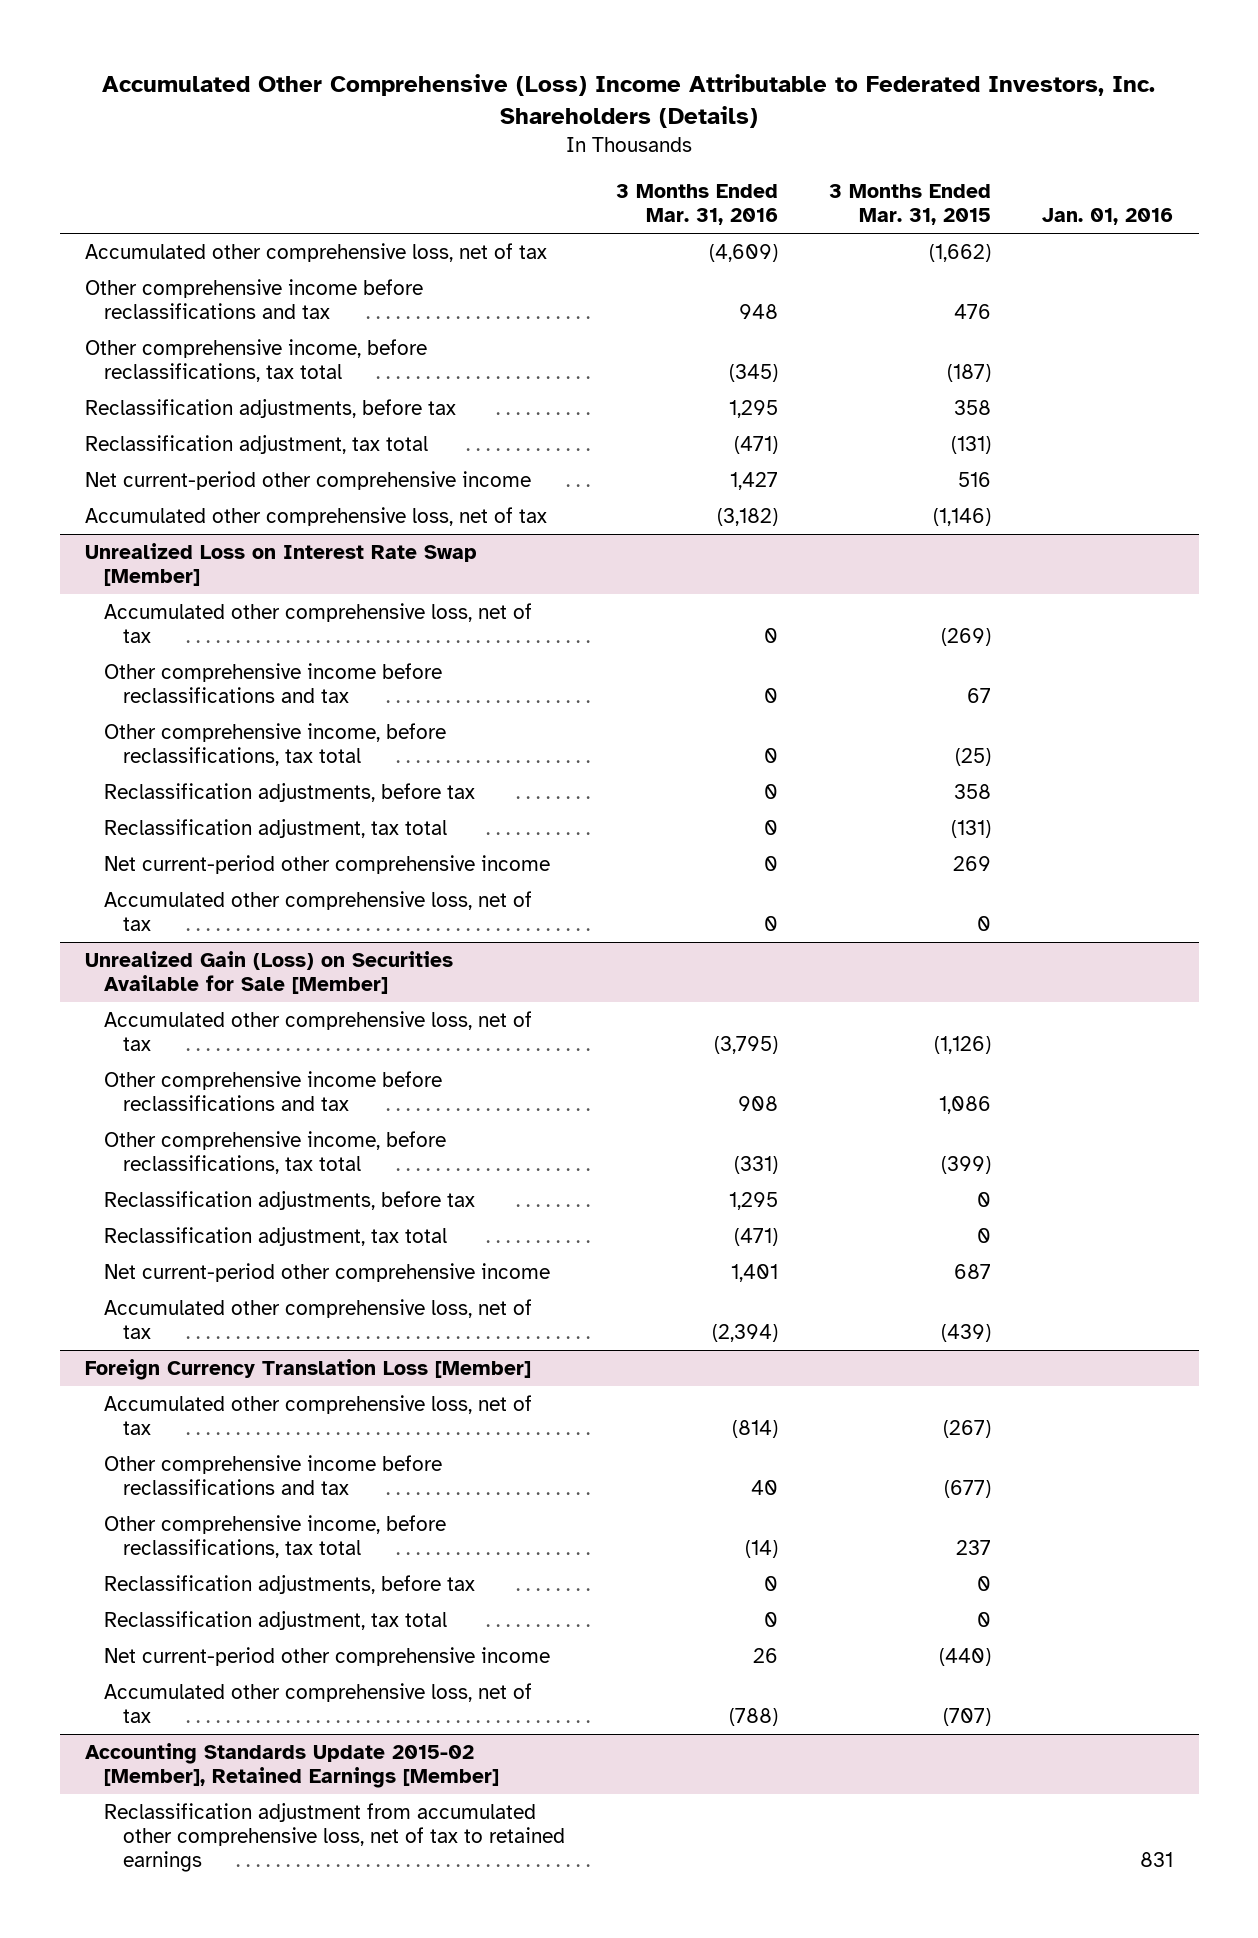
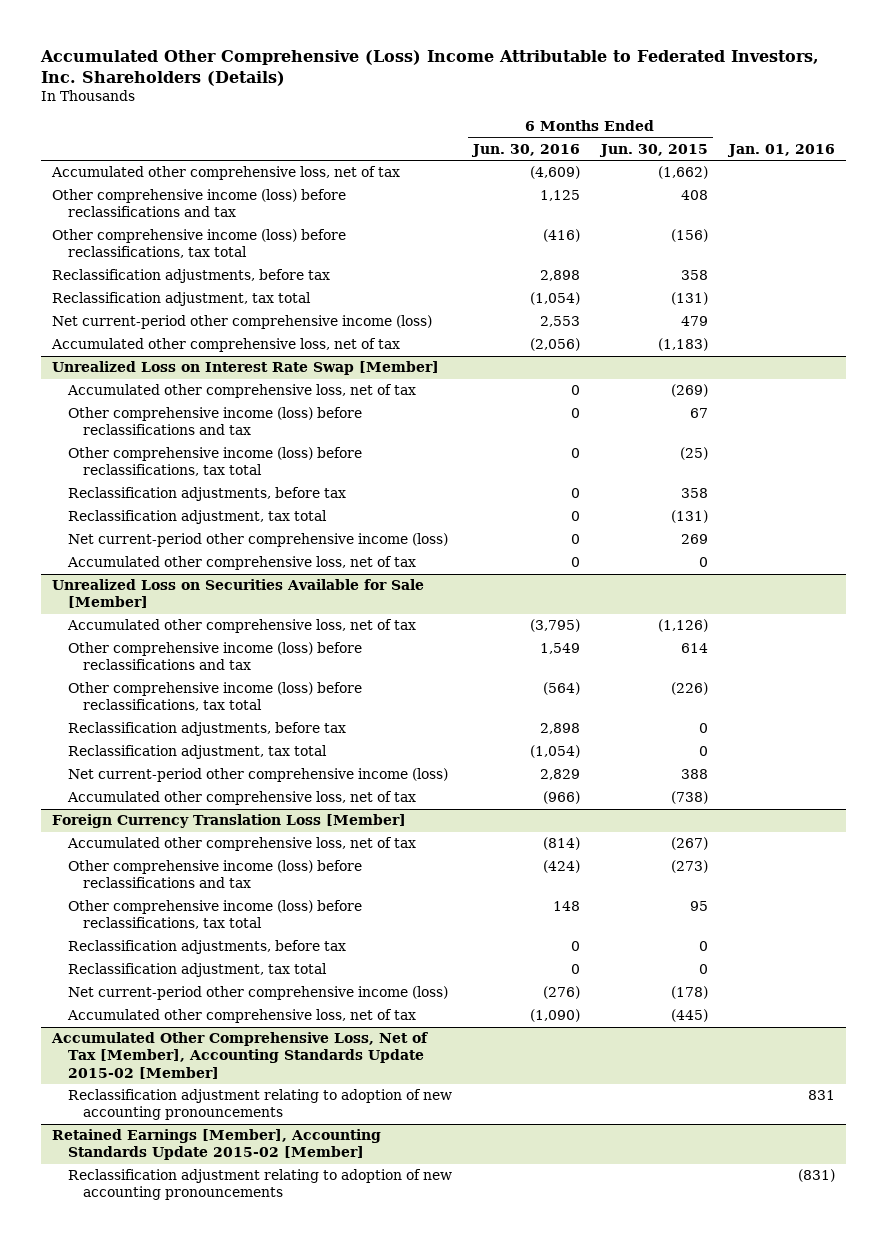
- | 3 Months Ended Mar. 31, 2016 | 3 Months Ended Mar. 31, 2015 | Jan. 01, 2016
+ | 6 Months Ended Jun. 30, 2016 | 6 Months Ended Jun. 30, 2015 | Jan. 01, 2016
- Other comprehensive income before reclassifications and tax | 948 | 476 |
- Other comprehensive income, before reclassifications, tax total | (345) | (187) |
+ Other comprehensive income (loss) before reclassifications and tax | 1,125 | 408 |
+ Other comprehensive income (loss) before reclassifications, tax total | (416) | (156) |
- Net current-period other comprehensive income | 1,427 | 516 |
+ Net current-period other comprehensive income (loss) | 2,553 | 479 |
@ Unrealized Loss on Interest Rate Swap [Member]
- Other comprehensive income before reclassifications and tax | 0 | 67 |
- Other comprehensive income, before reclassifications, tax total | 0 | (25) |
+ Other comprehensive income (loss) before reclassifications and tax | 0 | 67 |
+ Other comprehensive income (loss) before reclassifications, tax total | 0 | (25) |
- Net current-period other comprehensive income | 0 | 269 |
+ Net current-period other comprehensive income (loss) | 0 | 269 |
- Unrealized Gain (Loss) on Securities Available for Sale [Member]
+ Unrealized Loss on Securities Available for Sale [Member]
- Other comprehensive income before reclassifications and tax | 908 | 1,086 |
- Other comprehensive income, before reclassifications, tax total | (331) | (399) |
+ Other comprehensive income (loss) before reclassifications and tax | 1,549 | 614 |
+ Other comprehensive income (loss) before reclassifications, tax total | (564) | (226) |
- Net current-period other comprehensive income | 1,401 | 687 |
+ Net current-period other comprehensive income (loss) | 2,829 | 388 |
@ Foreign Currency Translation Loss [Member]
- Other comprehensive income before reclassifications and tax | 40 | (677) |
- Other comprehensive income, before reclassifications, tax total | (14) | 237 |
+ Other comprehensive income (loss) before reclassifications and tax | (424) | (273) |
+ Other comprehensive income (loss) before reclassifications, tax total | 148 | 95 |
- Net current-period other comprehensive income | 26 | (440) |
+ Net current-period other comprehensive income (loss) | (276) | (178) |
- Accounting Standards Update 2015-02 [Member], Retained Earnings [Member]
- Reclassification adjustment from accumulated other comprehensive loss, net of tax to retained earnings | | | 831
+ Accumulated Other Comprehensive Loss, Net of Tax [Member], Accounting Standards Update 2015-02 [Member]
+ Reclassification adjustment relating to adoption of new accounting pronouncements | | | 831
+ Retained Earnings [Member], Accounting Standards Update 2015-02 [Member]
+ Reclassification adjustment relating to adoption of new accounting pronouncements | | | (831)

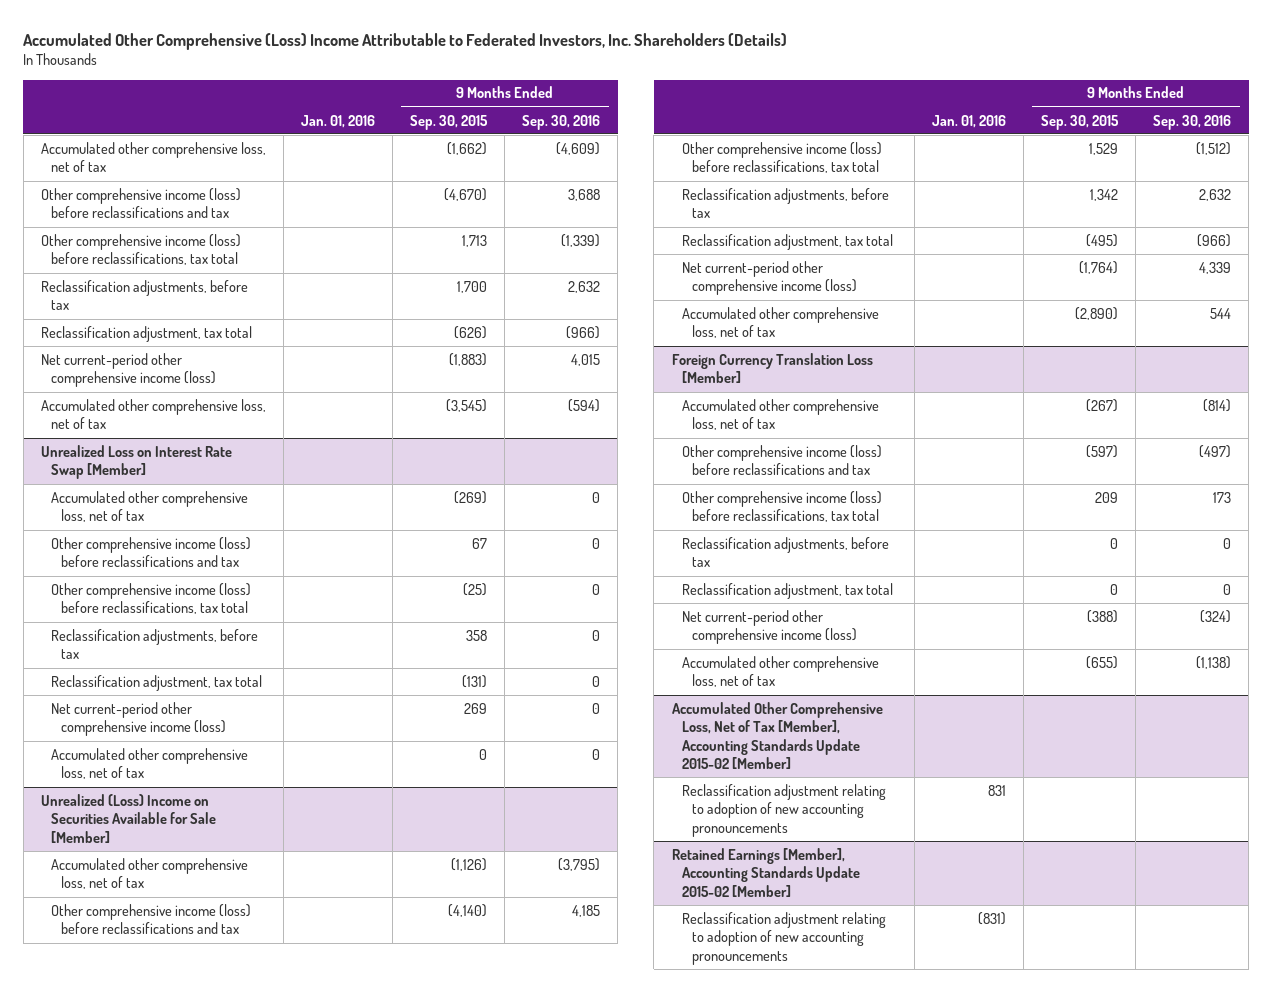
- | 6 Months Ended Jun. 30, 2016 | 6 Months Ended Jun. 30, 2015 | Jan. 01, 2016
+ | Jan. 01, 2016 | 9 Months Ended Sep. 30, 2015 | 9 Months Ended Sep. 30, 2016
- Unrealized Loss on Securities Available for Sale [Member]
+ Unrealized (Loss) Income on Securities Available for Sale [Member]

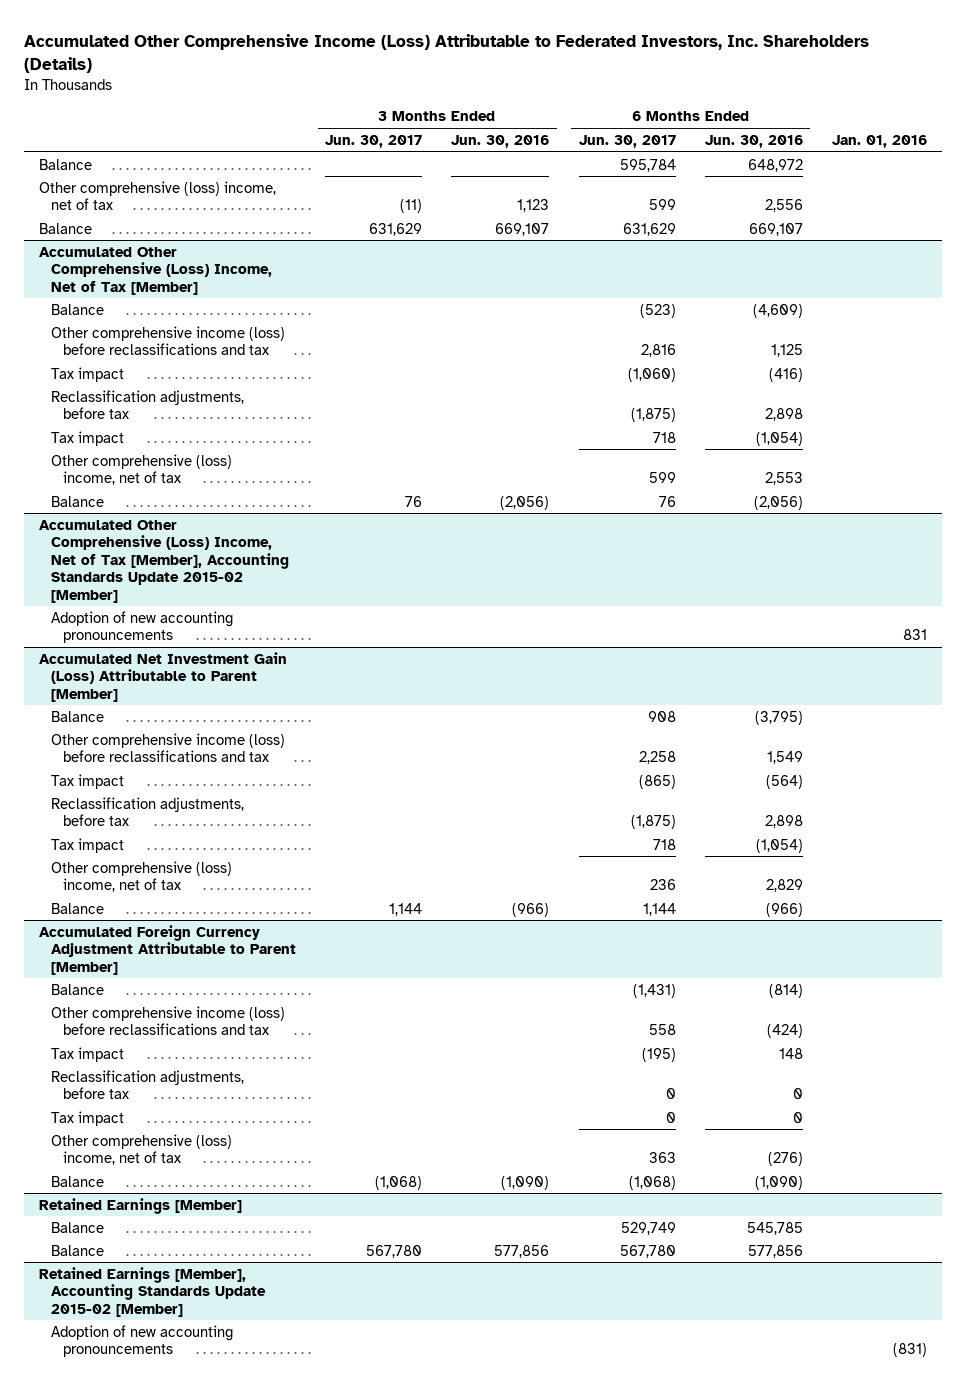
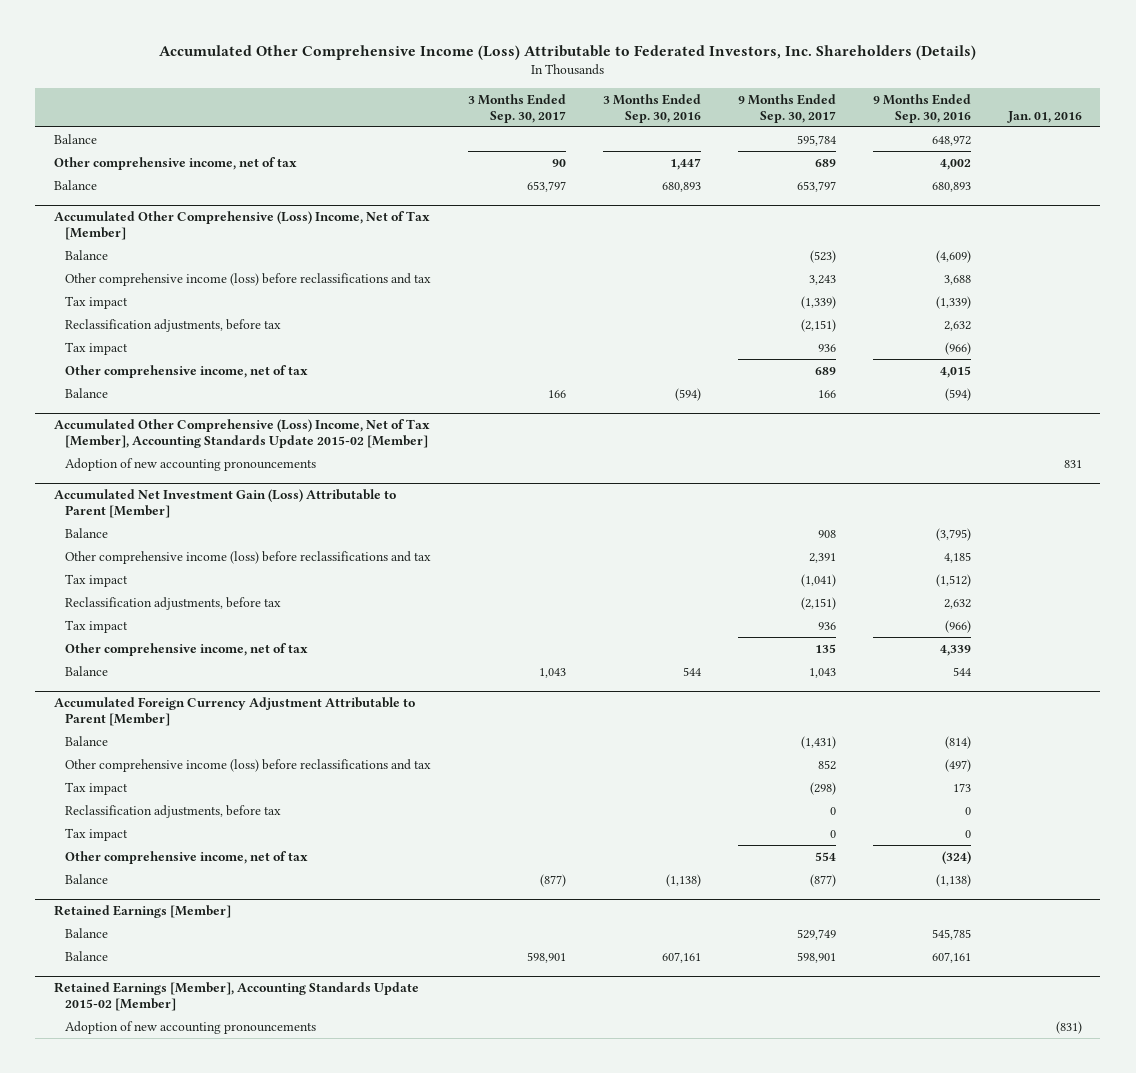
- | 3 Months Ended Jun. 30, 2017 | 3 Months Ended Jun. 30, 2016 | 6 Months Ended Jun. 30, 2017 | 6 Months Ended Jun. 30, 2016 | Jan. 01, 2016
+ | 3 Months Ended Sep. 30, 2017 | 3 Months Ended Sep. 30, 2016 | 9 Months Ended Sep. 30, 2017 | 9 Months Ended Sep. 30, 2016 | Jan. 01, 2016
- Other comprehensive (loss) income, net of tax | (11) | 1,123 | 599 | 2,556 |
+ Other comprehensive income, net of tax | 90 | 1,447 | 689 | 4,002 |
@ Accumulated Other Comprehensive (Loss) Income, Net of Tax [Member]
- Other comprehensive (loss) income, net of tax | | | 599 | 2,553 |
+ Other comprehensive income, net of tax | | | 689 | 4,015 |
@ Accumulated Net Investment Gain (Loss) Attributable to Parent [Member]
- Other comprehensive (loss) income, net of tax | | | 236 | 2,829 |
+ Other comprehensive income, net of tax | | | 135 | 4,339 |
@ Accumulated Foreign Currency Adjustment Attributable to Parent [Member]
- Other comprehensive (loss) income, net of tax | | | 363 | (276) |
+ Other comprehensive income, net of tax | | | 554 | (324) |

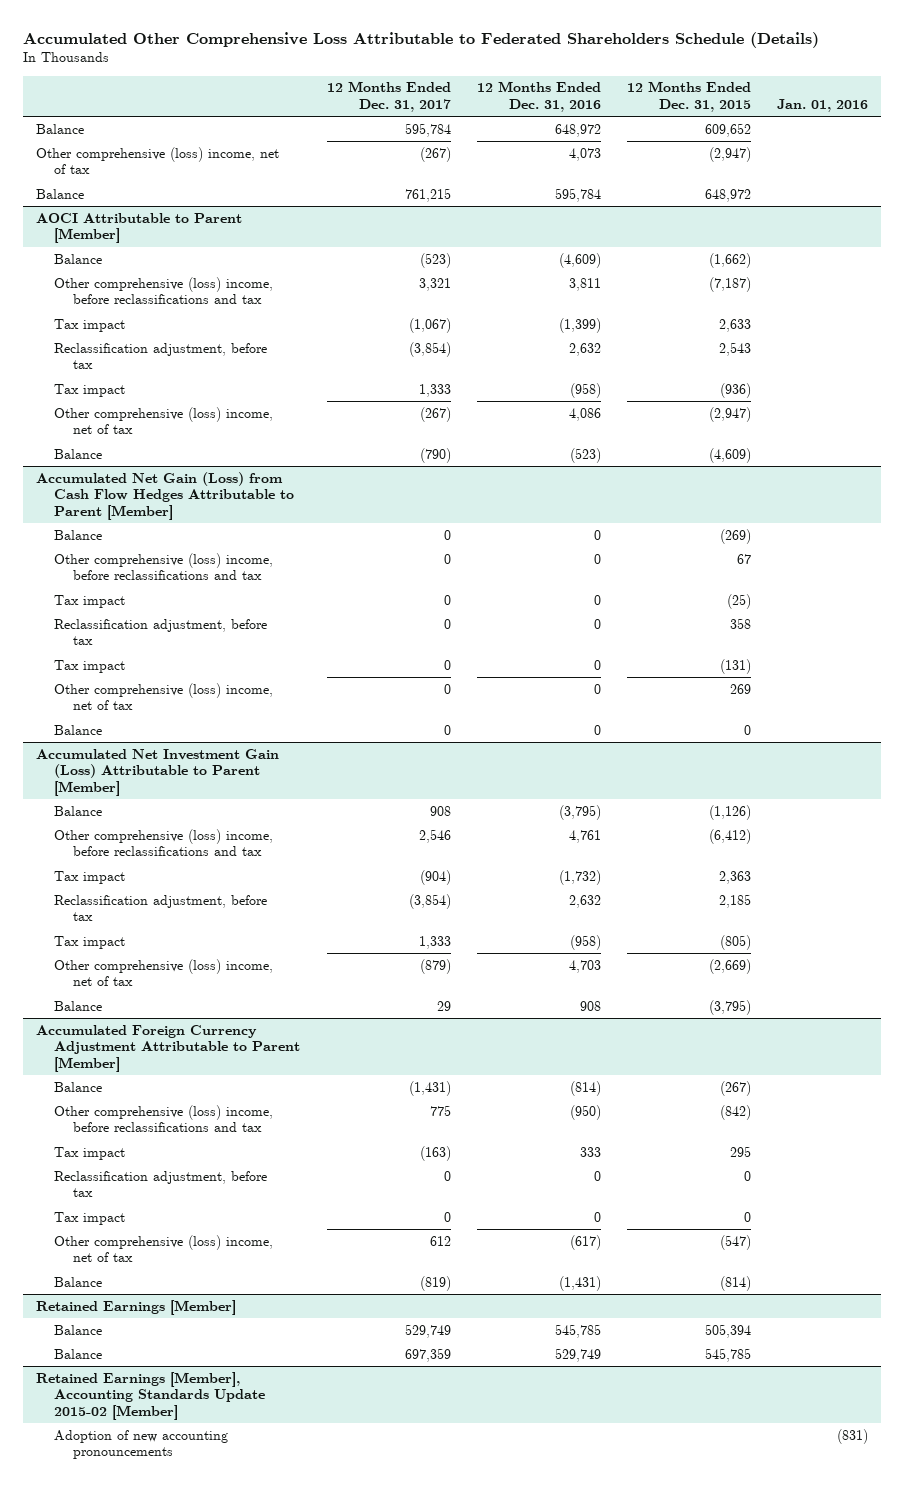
- Accumulated Other Comprehensive Income (Loss) Attributable to Federated Investors, Inc. Shareholders (Details)
+ Accumulated Other Comprehensive Loss Attributable to Federated Shareholders Schedule (Details)
- | 3 Months Ended Sep. 30, 2017 | 3 Months Ended Sep. 30, 2016 | 9 Months Ended Sep. 30, 2017 | 9 Months Ended Sep. 30, 2016 | Jan. 01, 2016
+ | 12 Months Ended Dec. 31, 2017 | 12 Months Ended Dec. 31, 2016 | 12 Months Ended Dec. 31, 2015 | Jan. 01, 2016
- Other comprehensive income, net of tax | 90 | 1,447 | 689 | 4,002 |
+ Other comprehensive (loss) income, net of tax | (267) | 4,073 | (2,947) |
- Accumulated Other Comprehensive (Loss) Income, Net of Tax [Member]
+ AOCI Attributable to Parent [Member]
- Other comprehensive income (loss) before reclassifications and tax | | | 3,243 | 3,688 |
+ Other comprehensive (loss) income, before reclassifications and tax | 3,321 | 3,811 | (7,187) |
- Reclassification adjustments, before tax | | | (2,151) | 2,632 |
+ Reclassification adjustment, before tax | (3,854) | 2,632 | 2,543 |
- Other comprehensive income, net of tax | | | 689 | 4,015 |
+ Other comprehensive (loss) income, net of tax | (267) | 4,086 | (2,947) |
- Accumulated Other Comprehensive (Loss) Income, Net of Tax [Member], Accounting Standards Update 2015-02 [Member]
- Adoption of new accounting pronouncements | | | | | 831
+ Accumulated Net Gain (Loss) from Cash Flow Hedges Attributable to Parent [Member]
+ Balance | 0 | 0 | (269) |
+ Other comprehensive (loss) income, before reclassifications and tax | 0 | 0 | 67 |
+ Tax impact | 0 | 0 | (25) |
+ Reclassification adjustment, before tax | 0 | 0 | 358 |
+ Tax impact | 0 | 0 | (131) |
+ Other comprehensive (loss) income, net of tax | 0 | 0 | 269 |
+ Balance | 0 | 0 | 0 |
@ Accumulated Net Investment Gain (Loss) Attributable to Parent [Member]
- Other comprehensive income (loss) before reclassifications and tax | | | 2,391 | 4,185 |
+ Other comprehensive (loss) income, before reclassifications and tax | 2,546 | 4,761 | (6,412) |
- Reclassification adjustments, before tax | | | (2,151) | 2,632 |
+ Reclassification adjustment, before tax | (3,854) | 2,632 | 2,185 |
- Other comprehensive income, net of tax | | | 135 | 4,339 |
+ Other comprehensive (loss) income, net of tax | (879) | 4,703 | (2,669) |
@ Accumulated Foreign Currency Adjustment Attributable to Parent [Member]
- Other comprehensive income (loss) before reclassifications and tax | | | 852 | (497) |
+ Other comprehensive (loss) income, before reclassifications and tax | 775 | (950) | (842) |
- Reclassification adjustments, before tax | | | 0 | 0 |
+ Reclassification adjustment, before tax | 0 | 0 | 0 |
- Other comprehensive income, net of tax | | | 554 | (324) |
+ Other comprehensive (loss) income, net of tax | 612 | (617) | (547) |

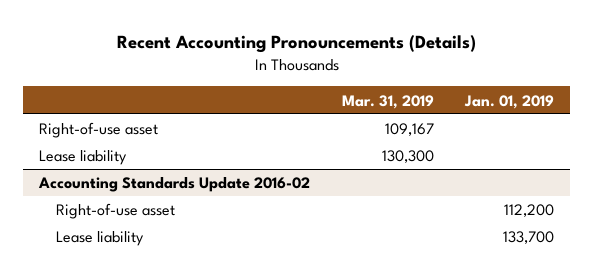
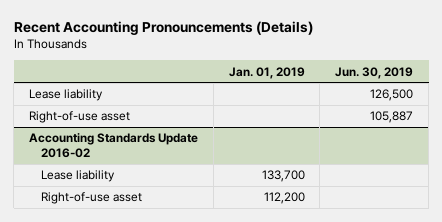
- | Mar. 31, 2019 | Jan. 01, 2019
+ | Jan. 01, 2019 | Jun. 30, 2019
moved down: Right-of-use asset | | 105,887
@ Accounting Standards Update 2016-02
moved down: Right-of-use asset | 112,200 |

